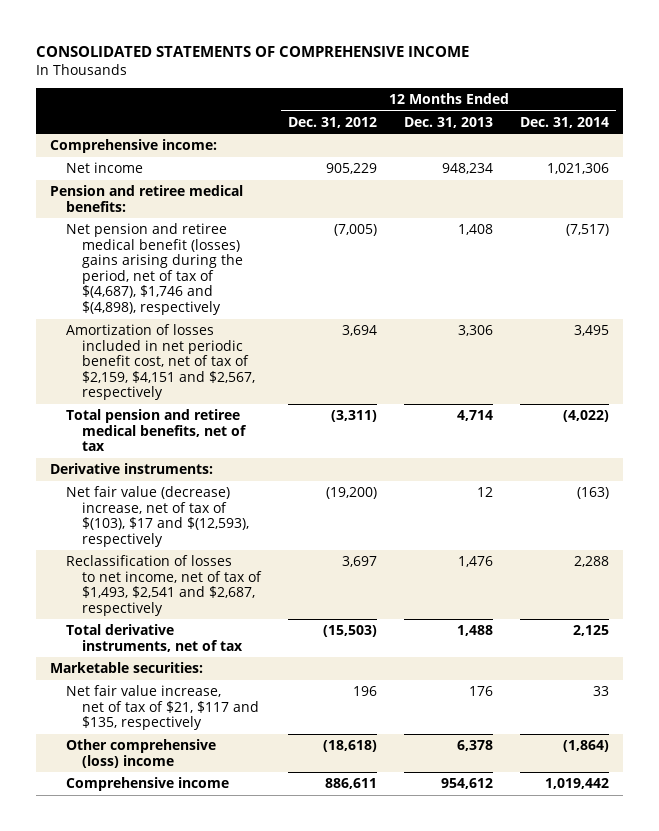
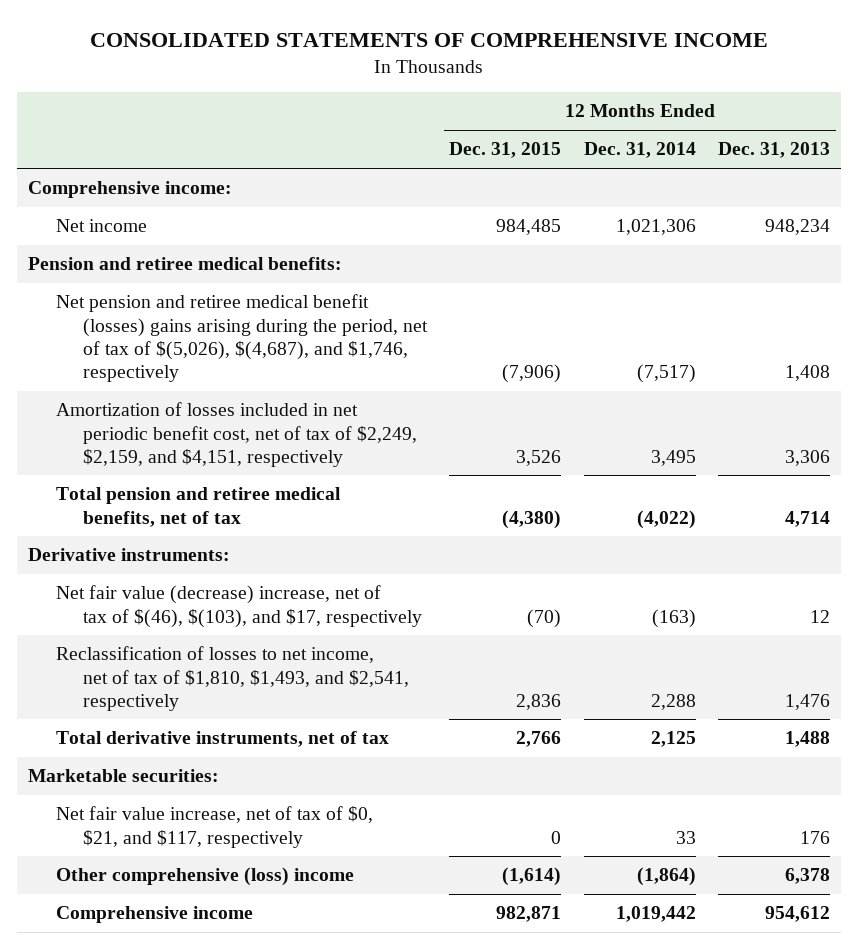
- | 12 Months Ended Dec. 31, 2012 | 12 Months Ended Dec. 31, 2013 | 12 Months Ended Dec. 31, 2014
+ | 12 Months Ended Dec. 31, 2015 | 12 Months Ended Dec. 31, 2014 | 12 Months Ended Dec. 31, 2013
- Net pension and retiree medical benefit (losses) gains arising during the period, net of tax of $(4,687), $1,746 and $(4,898), respectively | (7,005) | 1,408 | (7,517)
- Amortization of losses included in net periodic benefit cost, net of tax of $2,159, $4,151 and $2,567, respectively | 3,694 | 3,306 | 3,495
+ Net pension and retiree medical benefit (losses) gains arising during the period, net of tax of $(5,026), $(4,687), and $1,746, respectively | (7,906) | (7,517) | 1,408
+ Amortization of losses included in net periodic benefit cost, net of tax of $2,249, $2,159, and $4,151, respectively | 3,526 | 3,495 | 3,306
- Net fair value (decrease) increase, net of tax of $(103), $17 and $(12,593), respectively | (19,200) | 12 | (163)
- Reclassification of losses to net income, net of tax of $1,493, $2,541 and $2,687, respectively | 3,697 | 1,476 | 2,288
+ Net fair value (decrease) increase, net of tax of $(46), $(103), and $17, respectively | (70) | (163) | 12
+ Reclassification of losses to net income, net of tax of $1,810, $1,493, and $2,541, respectively | 2,836 | 2,288 | 1,476
- Net fair value increase, net of tax of $21, $117 and $135, respectively | 196 | 176 | 33
+ Net fair value increase, net of tax of $0, $21, and $117, respectively | 0 | 33 | 176

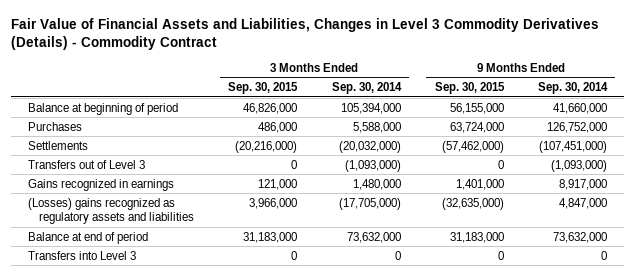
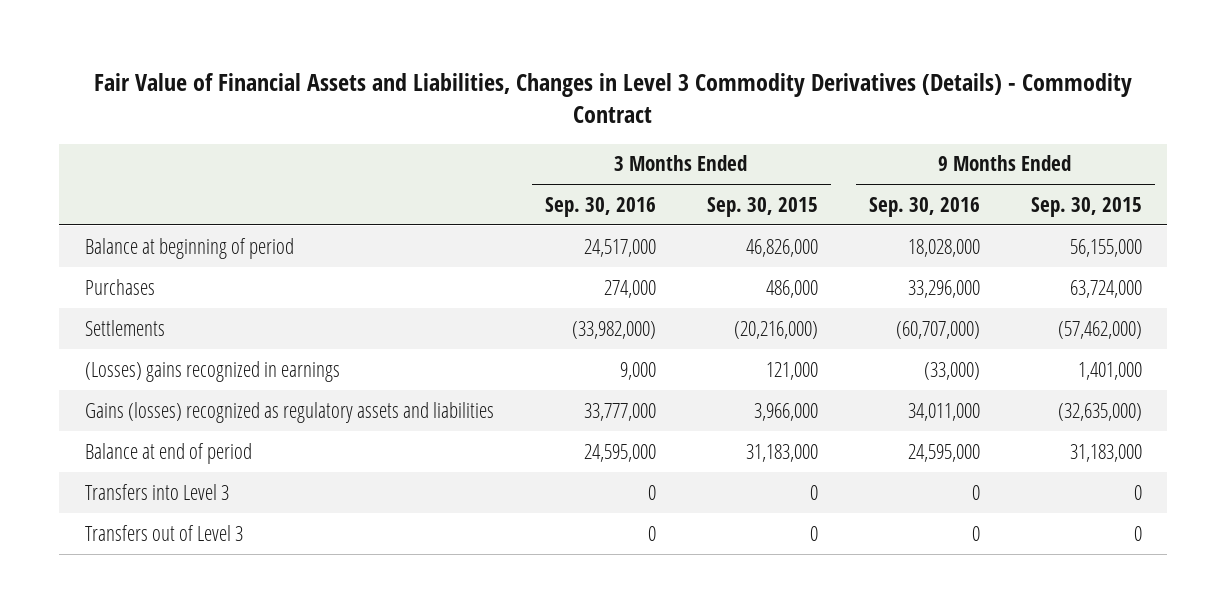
- | 3 Months Ended Sep. 30, 2015 | 3 Months Ended Sep. 30, 2014 | 9 Months Ended Sep. 30, 2015 | 9 Months Ended Sep. 30, 2014
+ | 3 Months Ended Sep. 30, 2016 | 3 Months Ended Sep. 30, 2015 | 9 Months Ended Sep. 30, 2016 | 9 Months Ended Sep. 30, 2015
- Gains recognized in earnings | 121,000 | 1,480,000 | 1,401,000 | 8,917,000
- (Losses) gains recognized as regulatory assets and liabilities | 3,966,000 | (17,705,000) | (32,635,000) | 4,847,000
+ (Losses) gains recognized in earnings | 9,000 | 121,000 | (33,000) | 1,401,000
+ Gains (losses) recognized as regulatory assets and liabilities | 33,777,000 | 3,966,000 | 34,011,000 | (32,635,000)
moved down: Transfers out of Level 3 | 0 | 0 | 0 | 0

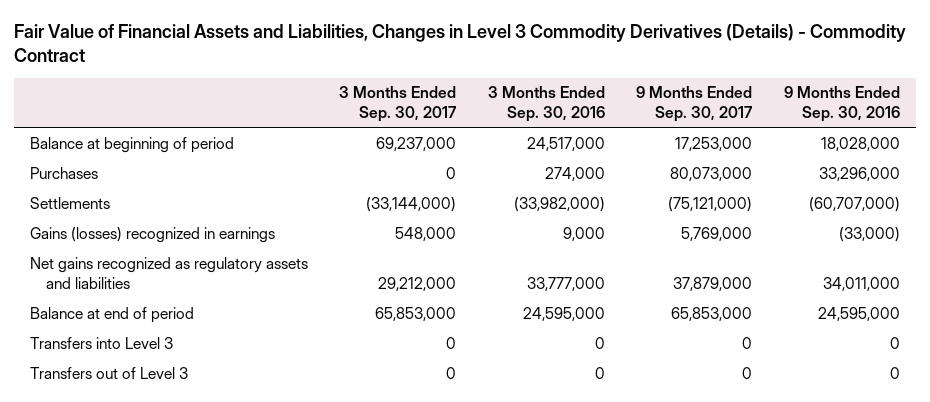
- | 3 Months Ended Sep. 30, 2016 | 3 Months Ended Sep. 30, 2015 | 9 Months Ended Sep. 30, 2016 | 9 Months Ended Sep. 30, 2015
+ | 3 Months Ended Sep. 30, 2017 | 3 Months Ended Sep. 30, 2016 | 9 Months Ended Sep. 30, 2017 | 9 Months Ended Sep. 30, 2016
- (Losses) gains recognized in earnings | 9,000 | 121,000 | (33,000) | 1,401,000
- Gains (losses) recognized as regulatory assets and liabilities | 33,777,000 | 3,966,000 | 34,011,000 | (32,635,000)
+ Gains (losses) recognized in earnings | 548,000 | 9,000 | 5,769,000 | (33,000)
+ Net gains recognized as regulatory assets and liabilities | 29,212,000 | 33,777,000 | 37,879,000 | 34,011,000

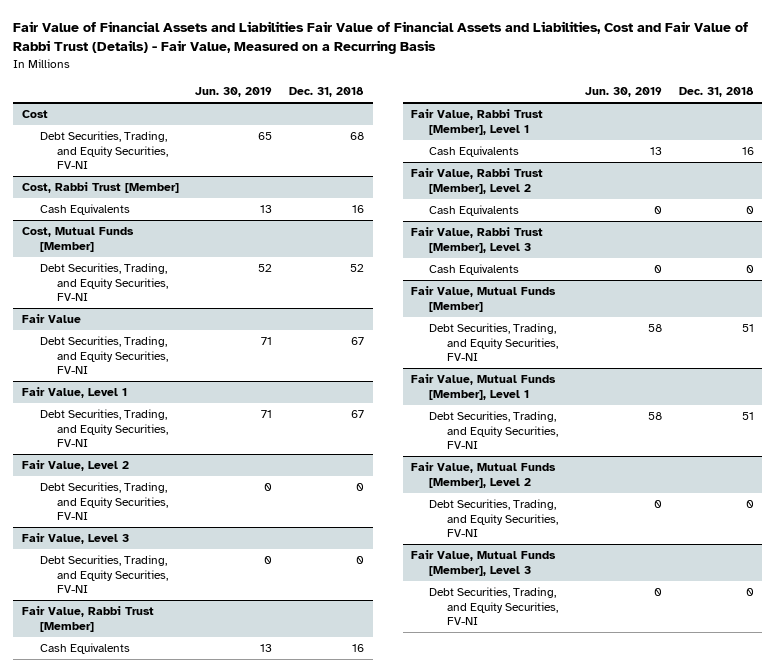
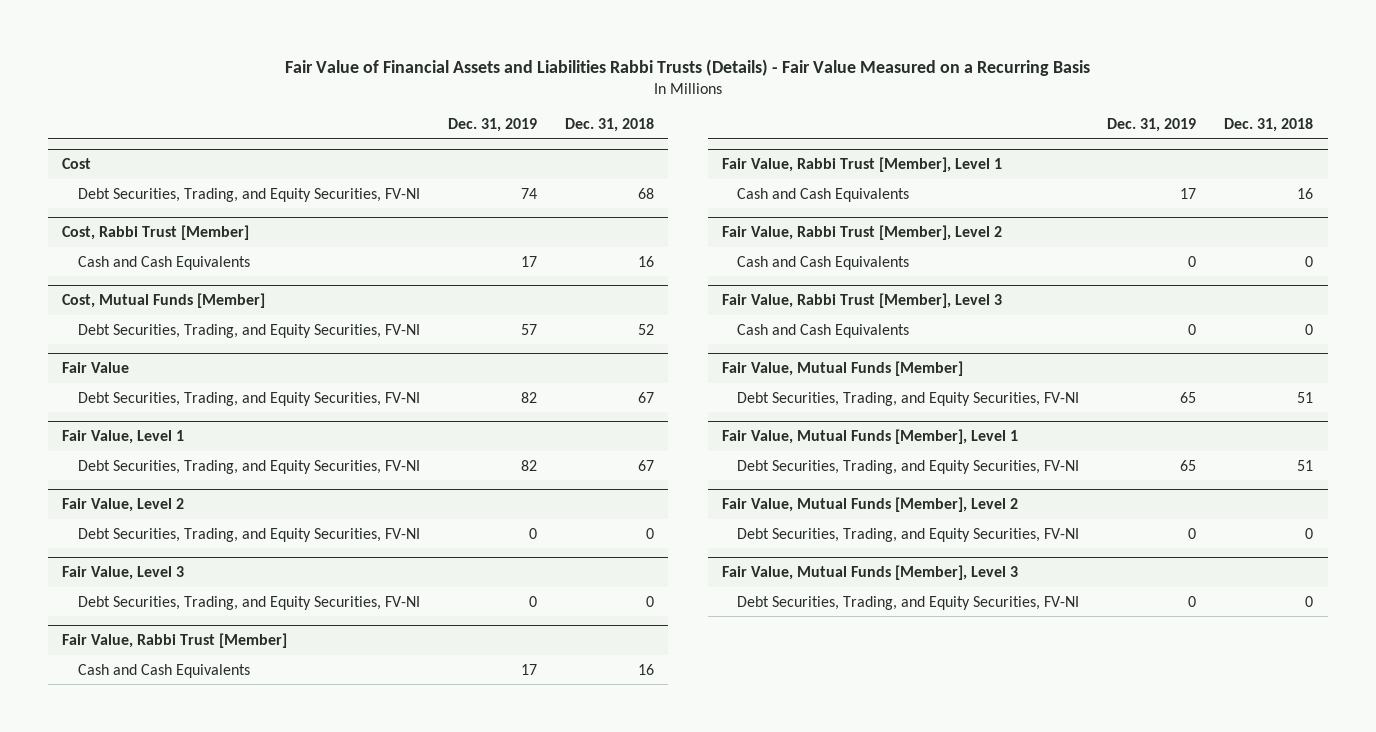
- Fair Value of Financial Assets and Liabilities Fair Value of Financial Assets and Liabilities, Cost and Fair Value of Rabbi Trust (Details) - Fair Value, Measured on a Recurring Basis
+ Fair Value of Financial Assets and Liabilities Rabbi Trusts (Details) - Fair Value Measured on a Recurring Basis
- | Jun. 30, 2019 | Dec. 31, 2018
+ | Dec. 31, 2019 | Dec. 31, 2018
@ Cost, Rabbi Trust [Member]
- Cash Equivalents | 13 | 16
+ Cash and Cash Equivalents | 17 | 16
@ Fair Value, Rabbi Trust [Member]
- Cash Equivalents | 13 | 16
+ Cash and Cash Equivalents | 17 | 16
@ Fair Value, Rabbi Trust [Member], Level 1
- Cash Equivalents | 13 | 16
+ Cash and Cash Equivalents | 17 | 16
@ Fair Value, Rabbi Trust [Member], Level 2
- Cash Equivalents | 0 | 0
+ Cash and Cash Equivalents | 0 | 0
@ Fair Value, Rabbi Trust [Member], Level 3
- Cash Equivalents | 0 | 0
+ Cash and Cash Equivalents | 0 | 0

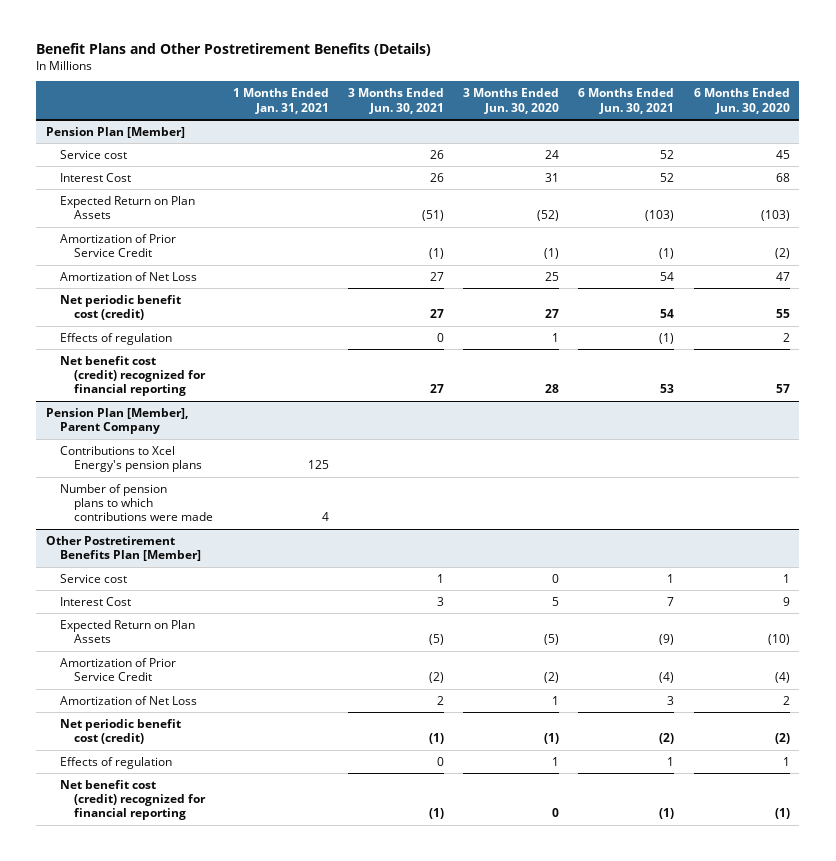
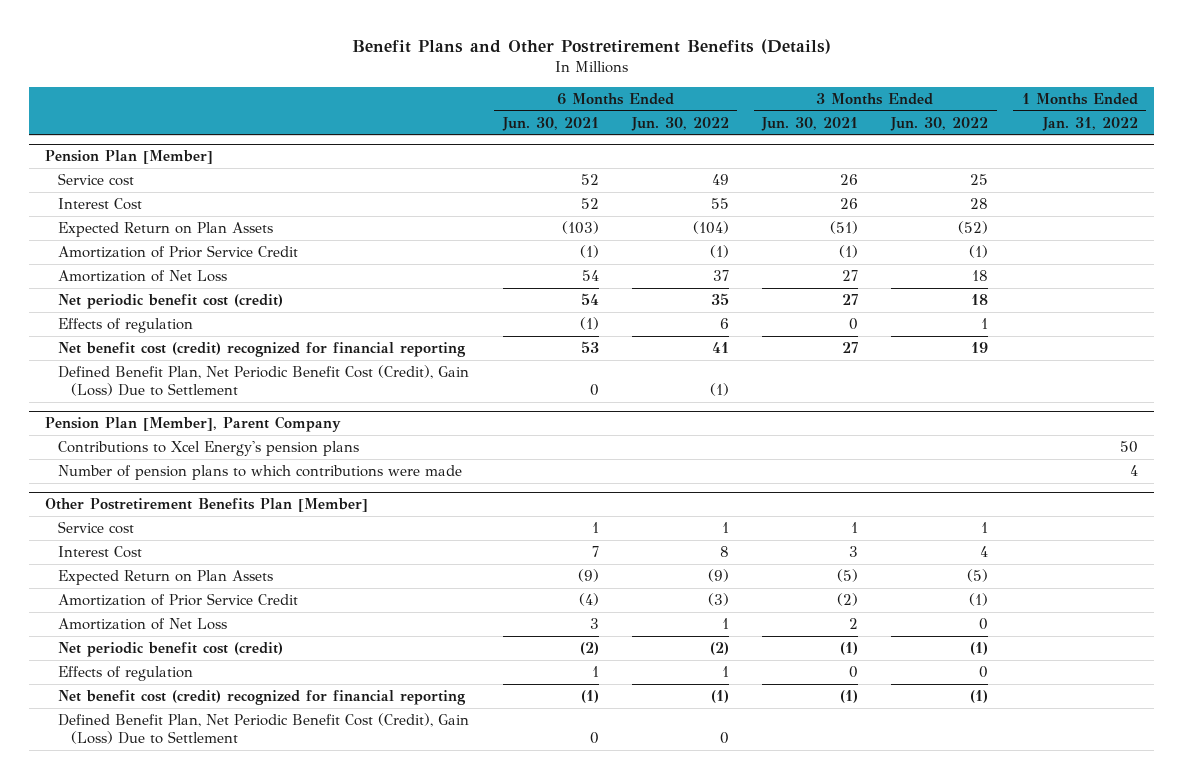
- | 1 Months Ended Jan. 31, 2021 | 3 Months Ended Jun. 30, 2021 | 3 Months Ended Jun. 30, 2020 | 6 Months Ended Jun. 30, 2021 | 6 Months Ended Jun. 30, 2020
+ | 6 Months Ended Jun. 30, 2021 | 6 Months Ended Jun. 30, 2022 | 3 Months Ended Jun. 30, 2021 | 3 Months Ended Jun. 30, 2022 | 1 Months Ended Jan. 31, 2022
@ Pension Plan [Member]
+ Defined Benefit Plan, Net Periodic Benefit Cost (Credit), Gain (Loss) Due to Settlement | 0 | (1) | | |
@ Other Postretirement Benefits Plan [Member]
+ Defined Benefit Plan, Net Periodic Benefit Cost (Credit), Gain (Loss) Due to Settlement | 0 | 0 | | |

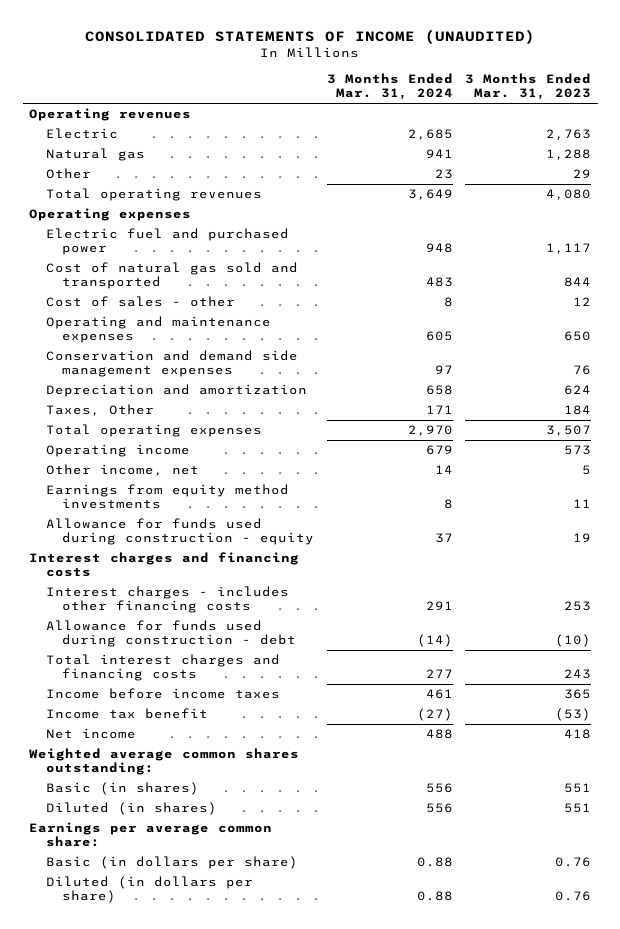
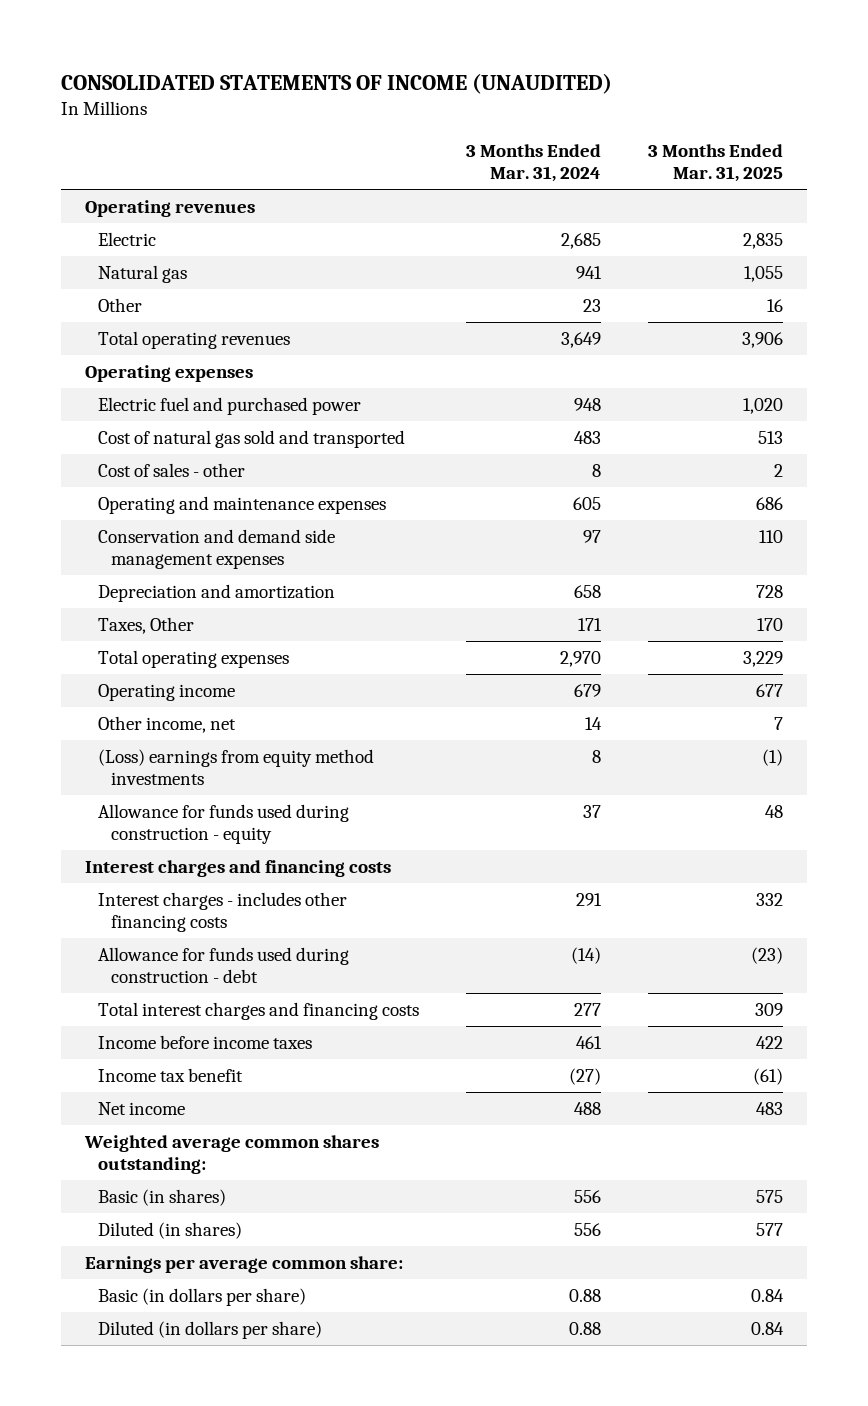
- | 3 Months Ended Mar. 31, 2024 | 3 Months Ended Mar. 31, 2023
+ | 3 Months Ended Mar. 31, 2024 | 3 Months Ended Mar. 31, 2025
- Earnings from equity method investments | 8 | 11
+ (Loss) earnings from equity method investments | 8 | (1)

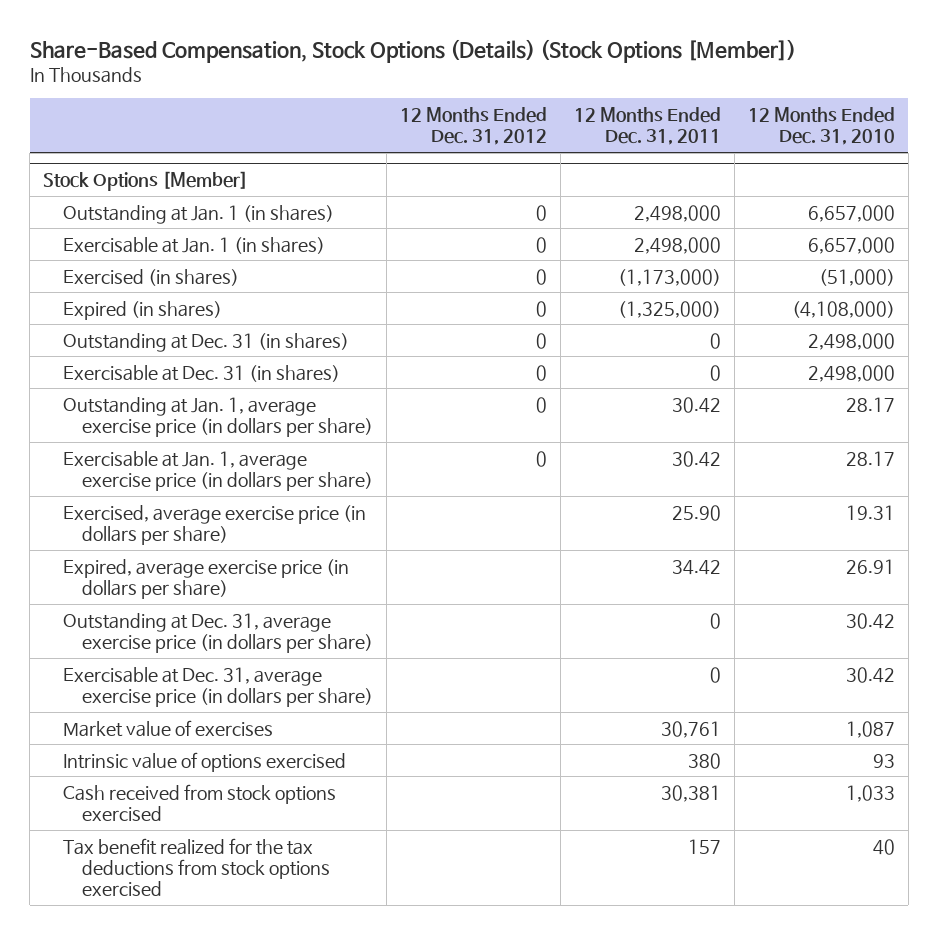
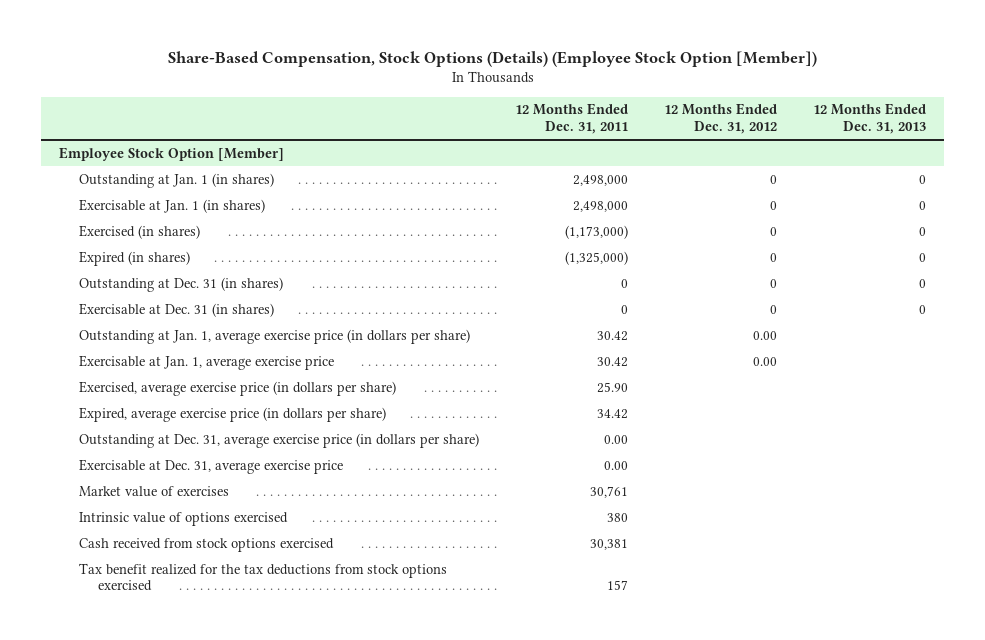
- Share-Based Compensation, Stock Options (Details) (Stock Options [Member])
+ Share-Based Compensation, Stock Options (Details) (Employee Stock Option [Member])
- | 12 Months Ended Dec. 31, 2012 | 12 Months Ended Dec. 31, 2011 | 12 Months Ended Dec. 31, 2010
+ | 12 Months Ended Dec. 31, 2011 | 12 Months Ended Dec. 31, 2012 | 12 Months Ended Dec. 31, 2013
- Stock Options [Member]
+ Employee Stock Option [Member]
- Outstanding at Jan. 1, average exercise price (in dollars per share) | 0 | 30.42 | 28.17
- Exercisable at Jan. 1, average exercise price (in dollars per share) | 0 | 30.42 | 28.17
+ Outstanding at Jan. 1, average exercise price (in dollars per share) | 30.42 | 0.00 |
+ Exercisable at Jan. 1, average exercise price | 30.42 | 0.00 |
- Outstanding at Dec. 31, average exercise price (in dollars per share) | | 0 | 30.42
- Exercisable at Dec. 31, average exercise price (in dollars per share) | | 0 | 30.42
+ Outstanding at Dec. 31, average exercise price (in dollars per share) | 0.00 | |
+ Exercisable at Dec. 31, average exercise price | 0.00 | |

